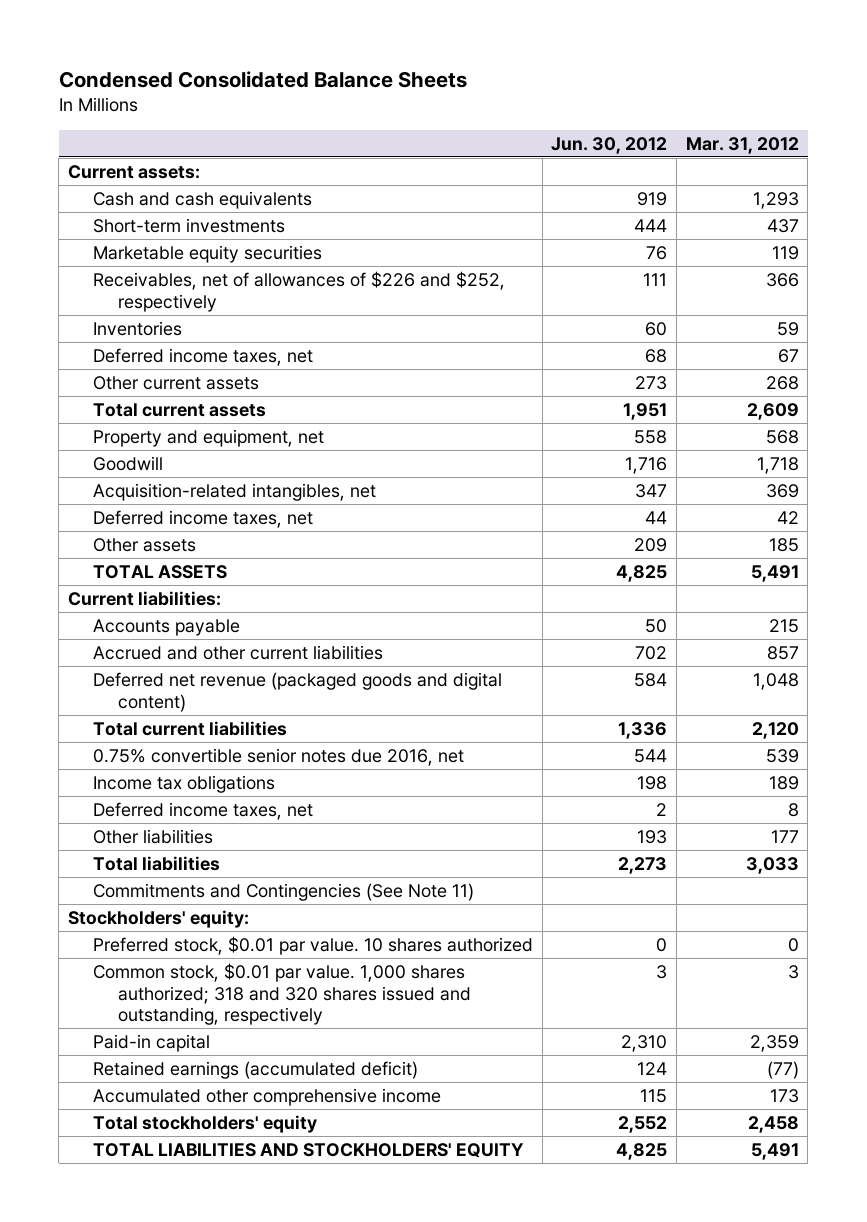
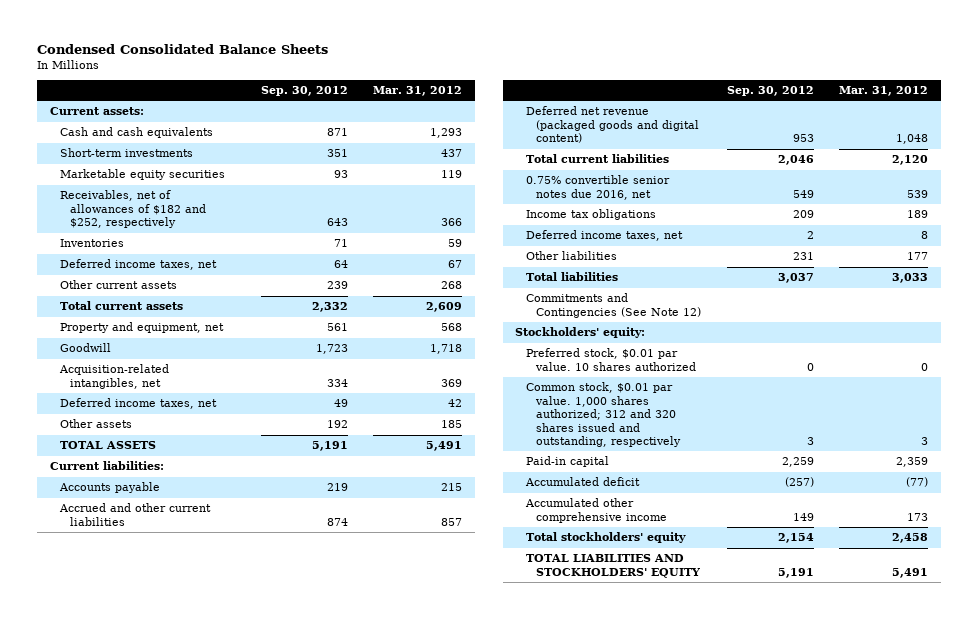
- | Jun. 30, 2012 | Mar. 31, 2012
+ | Sep. 30, 2012 | Mar. 31, 2012
- Receivables, net of allowances of $226 and $252, respectively | 111 | 366
+ Receivables, net of allowances of $182 and $252, respectively | 643 | 366
- Commitments and Contingencies (See Note 11)
+ Commitments and Contingencies (See Note 12)
- Common stock, $0.01 par value. 1,000 shares authorized; 318 and 320 shares issued and outstanding, respectively | 3 | 3
+ Common stock, $0.01 par value. 1,000 shares authorized; 312 and 320 shares issued and outstanding, respectively | 3 | 3
- Retained earnings (accumulated deficit) | 124 | (77)
+ Accumulated deficit | (257) | (77)

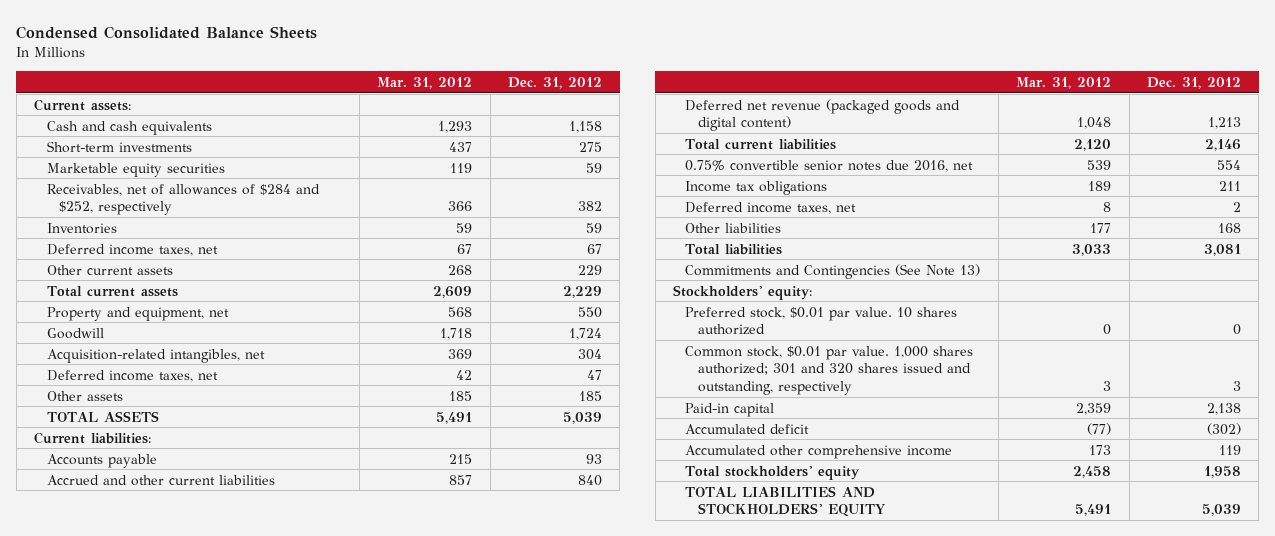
- | Sep. 30, 2012 | Mar. 31, 2012
+ | Mar. 31, 2012 | Dec. 31, 2012
- Receivables, net of allowances of $182 and $252, respectively | 643 | 366
+ Receivables, net of allowances of $284 and $252, respectively | 366 | 382
- Commitments and Contingencies (See Note 12)
+ Commitments and Contingencies (See Note 13)
- Common stock, $0.01 par value. 1,000 shares authorized; 312 and 320 shares issued and outstanding, respectively | 3 | 3
+ Common stock, $0.01 par value. 1,000 shares authorized; 301 and 320 shares issued and outstanding, respectively | 3 | 3

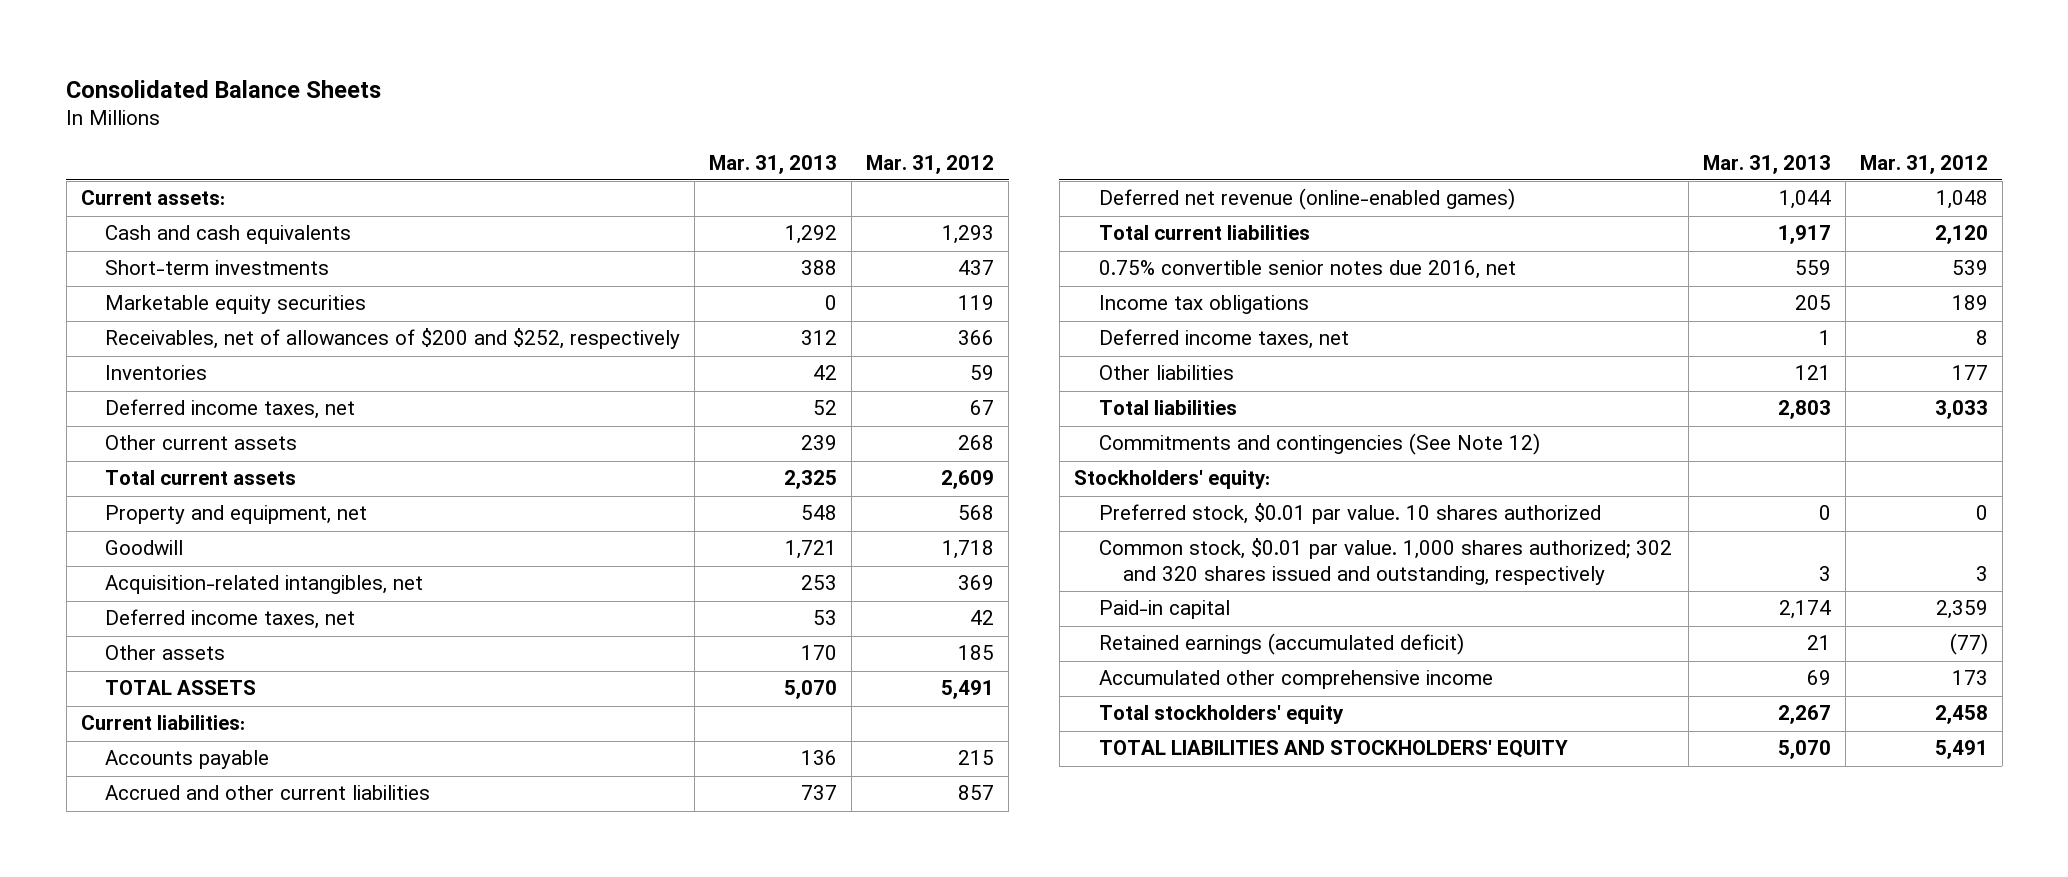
- Condensed Consolidated Balance Sheets
+ Consolidated Balance Sheets
- | Mar. 31, 2012 | Dec. 31, 2012
+ | Mar. 31, 2013 | Mar. 31, 2012
- Receivables, net of allowances of $284 and $252, respectively | 366 | 382
+ Receivables, net of allowances of $200 and $252, respectively | 312 | 366
- Deferred net revenue (packaged goods and digital content) | 1,048 | 1,213
+ Deferred net revenue (online-enabled games) | 1,044 | 1,048
- Commitments and Contingencies (See Note 13)
+ Commitments and contingencies (See Note 12)
- Common stock, $0.01 par value. 1,000 shares authorized; 301 and 320 shares issued and outstanding, respectively | 3 | 3
+ Common stock, $0.01 par value. 1,000 shares authorized; 302 and 320 shares issued and outstanding, respectively | 3 | 3
- Accumulated deficit | (77) | (302)
+ Retained earnings (accumulated deficit) | 21 | (77)

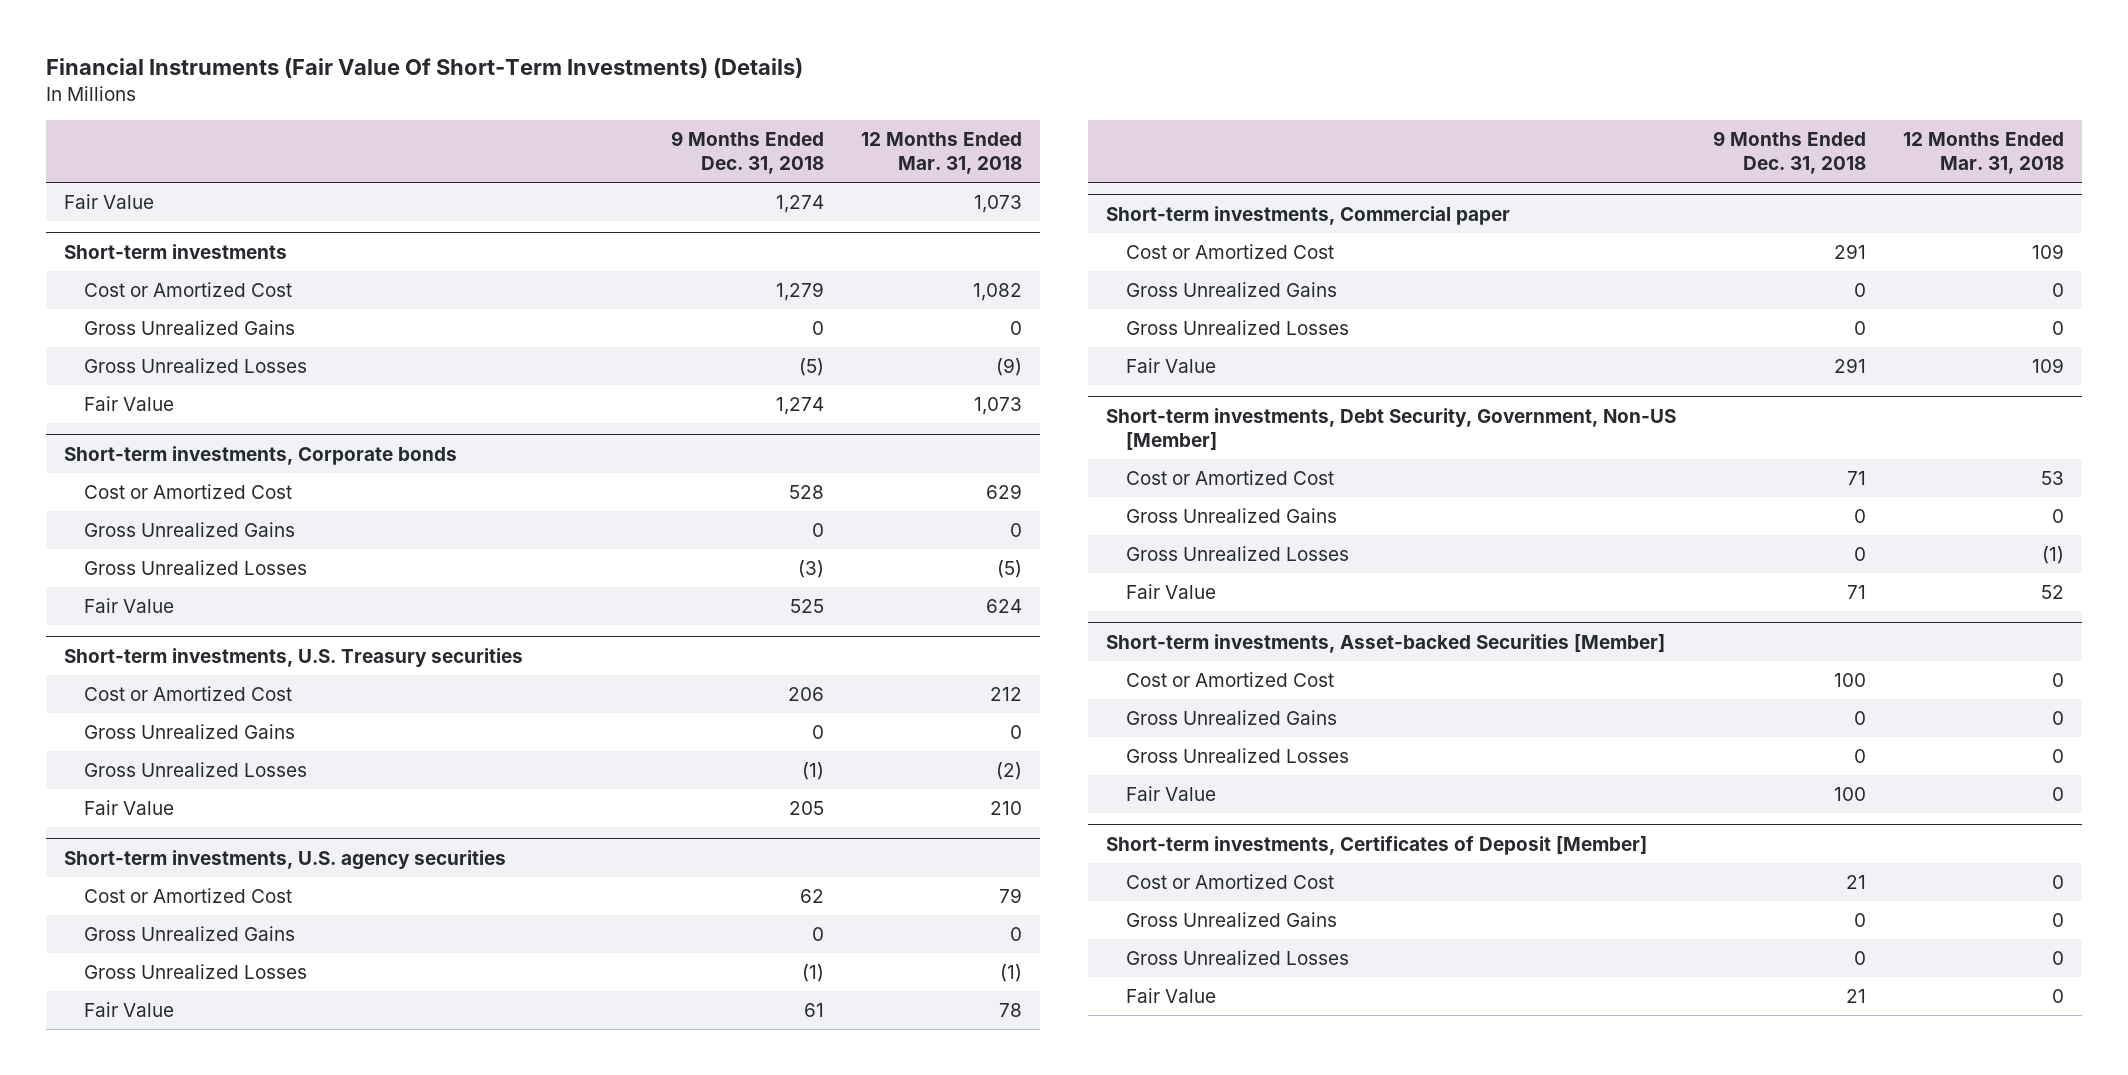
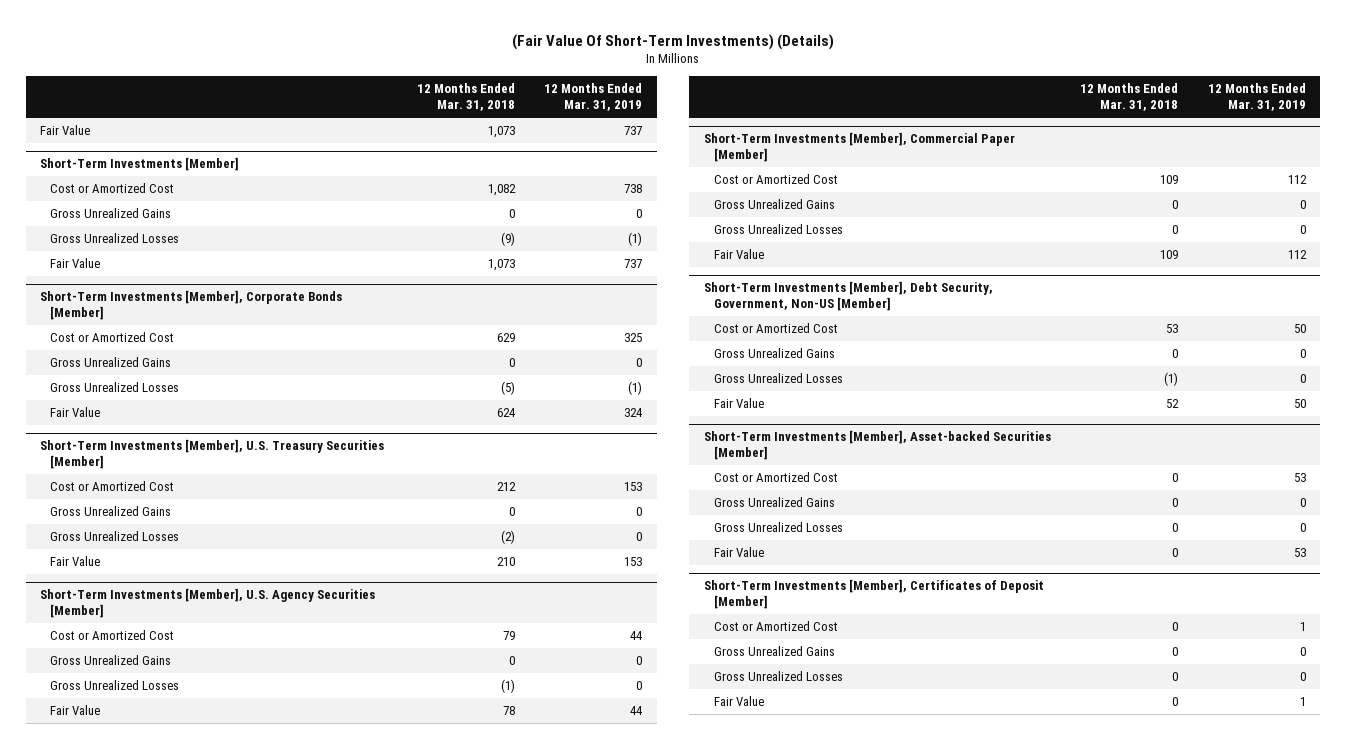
- Financial Instruments (Fair Value Of Short-Term Investments) (Details)
+ (Fair Value Of Short-Term Investments) (Details)
- | 9 Months Ended Dec. 31, 2018 | 12 Months Ended Mar. 31, 2018
+ | 12 Months Ended Mar. 31, 2018 | 12 Months Ended Mar. 31, 2019
- Short-term investments
+ Short-Term Investments [Member]
- Short-term investments, Corporate bonds
+ Short-Term Investments [Member], Corporate Bonds [Member]
- Short-term investments, U.S. Treasury securities
+ Short-Term Investments [Member], U.S. Treasury Securities [Member]
- Short-term investments, U.S. agency securities
+ Short-Term Investments [Member], U.S. Agency Securities [Member]
- Short-term investments, Commercial paper
+ Short-Term Investments [Member], Commercial Paper [Member]
- Short-term investments, Debt Security, Government, Non-US [Member]
+ Short-Term Investments [Member], Debt Security, Government, Non-US [Member]
- Short-term investments, Asset-backed Securities [Member]
+ Short-Term Investments [Member], Asset-backed Securities [Member]
- Short-term investments, Certificates of Deposit [Member]
+ Short-Term Investments [Member], Certificates of Deposit [Member]

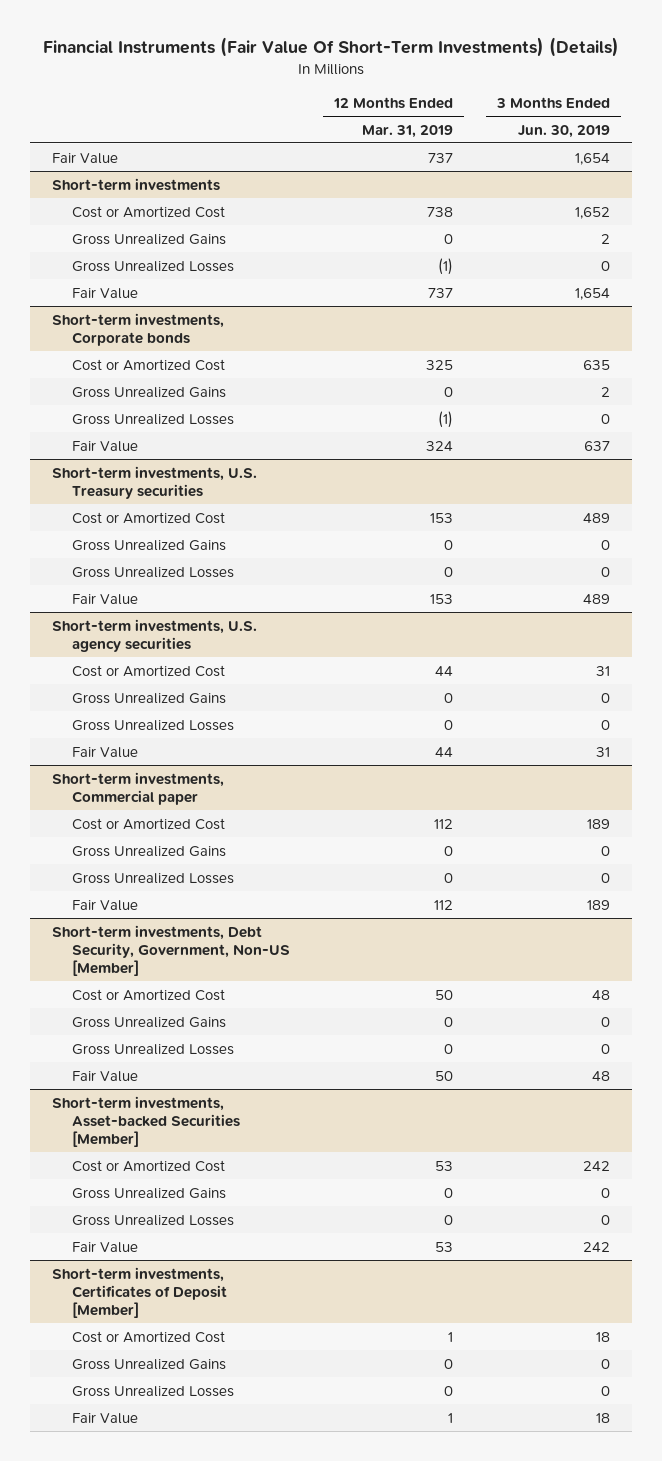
- (Fair Value Of Short-Term Investments) (Details)
+ Financial Instruments (Fair Value Of Short-Term Investments) (Details)
- | 12 Months Ended Mar. 31, 2018 | 12 Months Ended Mar. 31, 2019
+ | 12 Months Ended Mar. 31, 2019 | 3 Months Ended Jun. 30, 2019
- Short-Term Investments [Member]
+ Short-term investments
- Short-Term Investments [Member], Corporate Bonds [Member]
+ Short-term investments, Corporate bonds
- Short-Term Investments [Member], U.S. Treasury Securities [Member]
+ Short-term investments, U.S. Treasury securities
- Short-Term Investments [Member], U.S. Agency Securities [Member]
+ Short-term investments, U.S. agency securities
- Short-Term Investments [Member], Commercial Paper [Member]
+ Short-term investments, Commercial paper
- Short-Term Investments [Member], Debt Security, Government, Non-US [Member]
+ Short-term investments, Debt Security, Government, Non-US [Member]
- Short-Term Investments [Member], Asset-backed Securities [Member]
+ Short-term investments, Asset-backed Securities [Member]
- Short-Term Investments [Member], Certificates of Deposit [Member]
+ Short-term investments, Certificates of Deposit [Member]

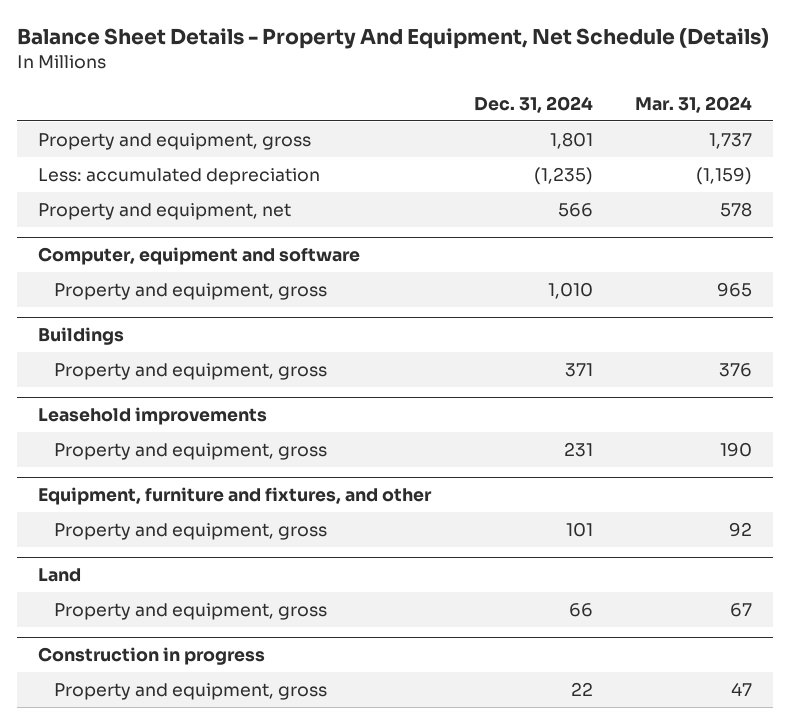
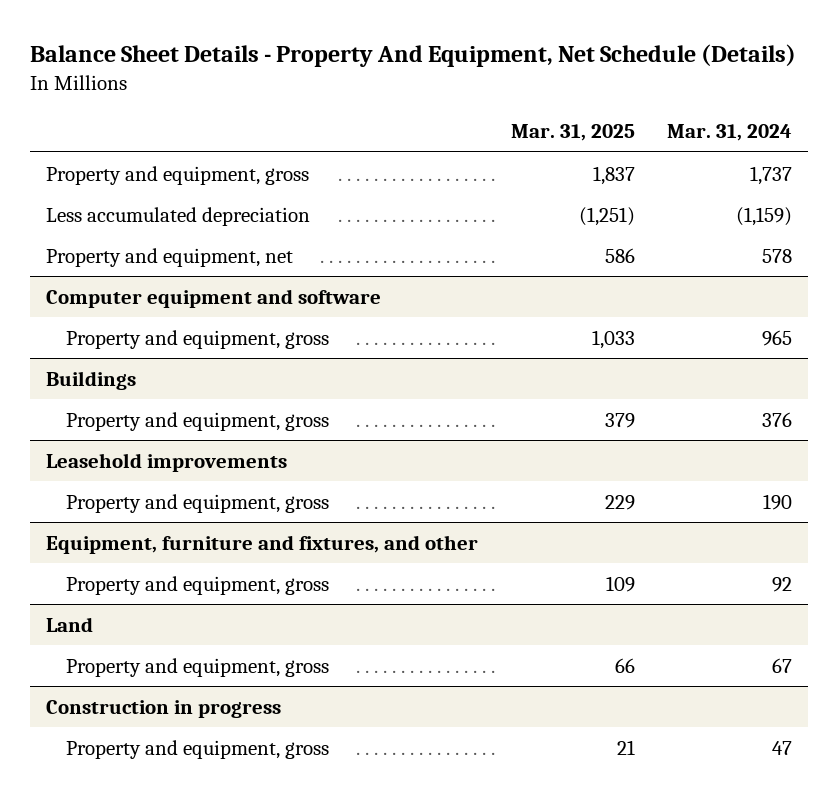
- | Dec. 31, 2024 | Mar. 31, 2024
+ | Mar. 31, 2025 | Mar. 31, 2024
- Less: accumulated depreciation | (1,235) | (1,159)
+ Less accumulated depreciation | (1,251) | (1,159)
- Computer, equipment and software
+ Computer equipment and software

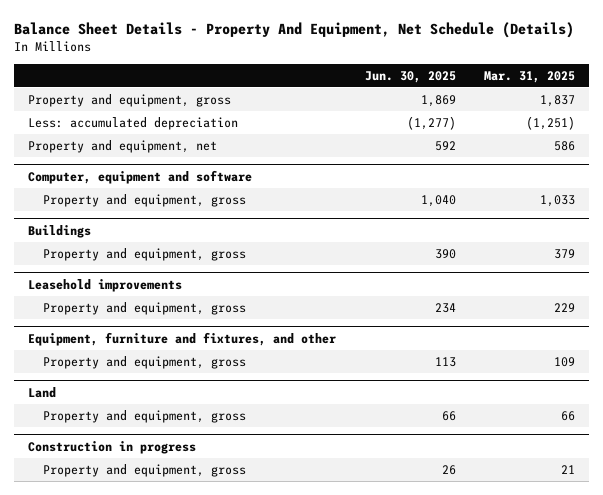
- | Mar. 31, 2025 | Mar. 31, 2024
+ | Jun. 30, 2025 | Mar. 31, 2025
- Less accumulated depreciation | (1,251) | (1,159)
+ Less: accumulated depreciation | (1,277) | (1,251)
- Computer equipment and software
+ Computer, equipment and software

